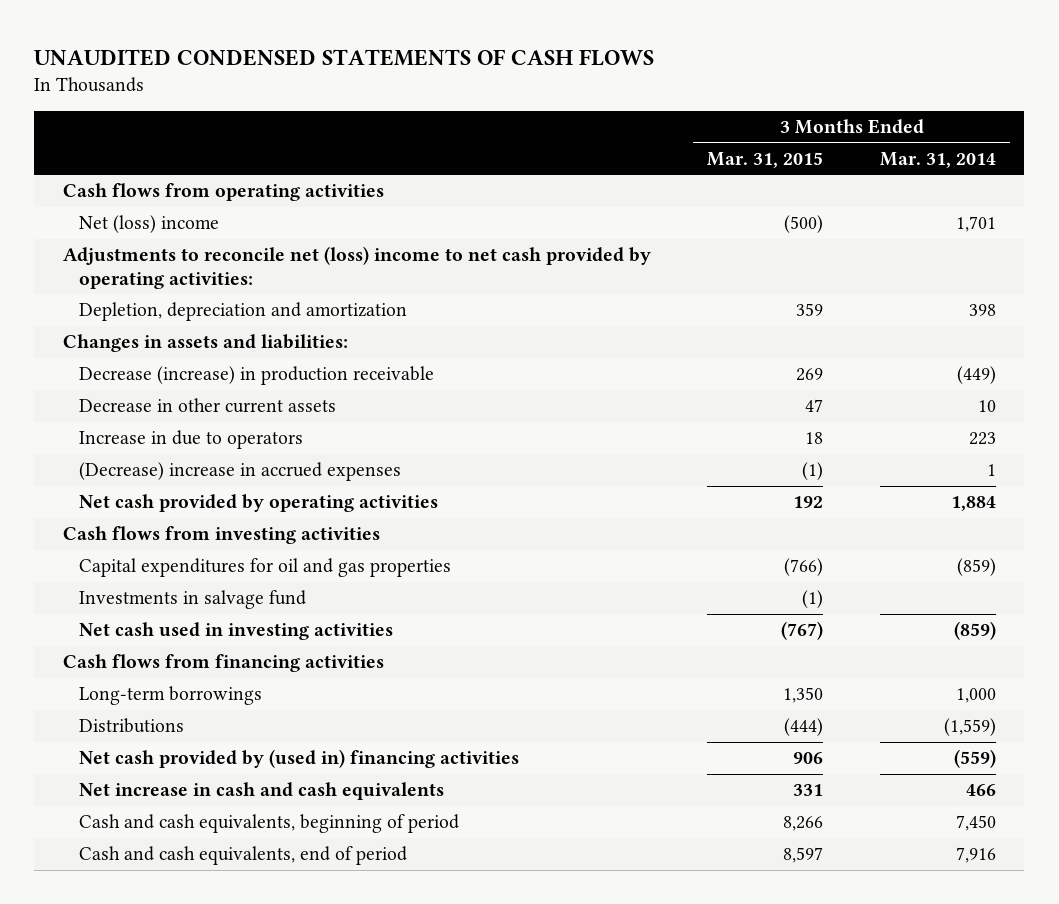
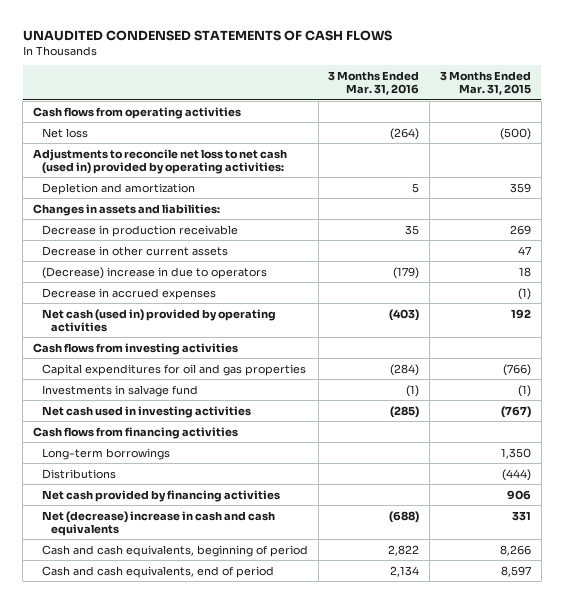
- | 3 Months Ended Mar. 31, 2015 | 3 Months Ended Mar. 31, 2014
+ | 3 Months Ended Mar. 31, 2016 | 3 Months Ended Mar. 31, 2015
- Net (loss) income | (500) | 1,701
- Adjustments to reconcile net (loss) income to net cash provided by operating activities:
- Depletion, depreciation and amortization | 359 | 398
+ Net loss | (264) | (500)
+ Adjustments to reconcile net loss to net cash (used in) provided by operating activities:
+ Depletion and amortization | 5 | 359
- Decrease (increase) in production receivable | 269 | (449)
+ Decrease in production receivable | 35 | 269
- Increase in due to operators | 18 | 223
- (Decrease) increase in accrued expenses | (1) | 1
- Net cash provided by operating activities | 192 | 1,884
+ (Decrease) increase in due to operators | (179) | 18
+ Decrease in accrued expenses | | (1)
+ Net cash (used in) provided by operating activities | (403) | 192
- Net cash provided by (used in) financing activities | 906 | (559)
- Net increase in cash and cash equivalents | 331 | 466
+ Net cash provided by financing activities | | 906
+ Net (decrease) increase in cash and cash equivalents | (688) | 331

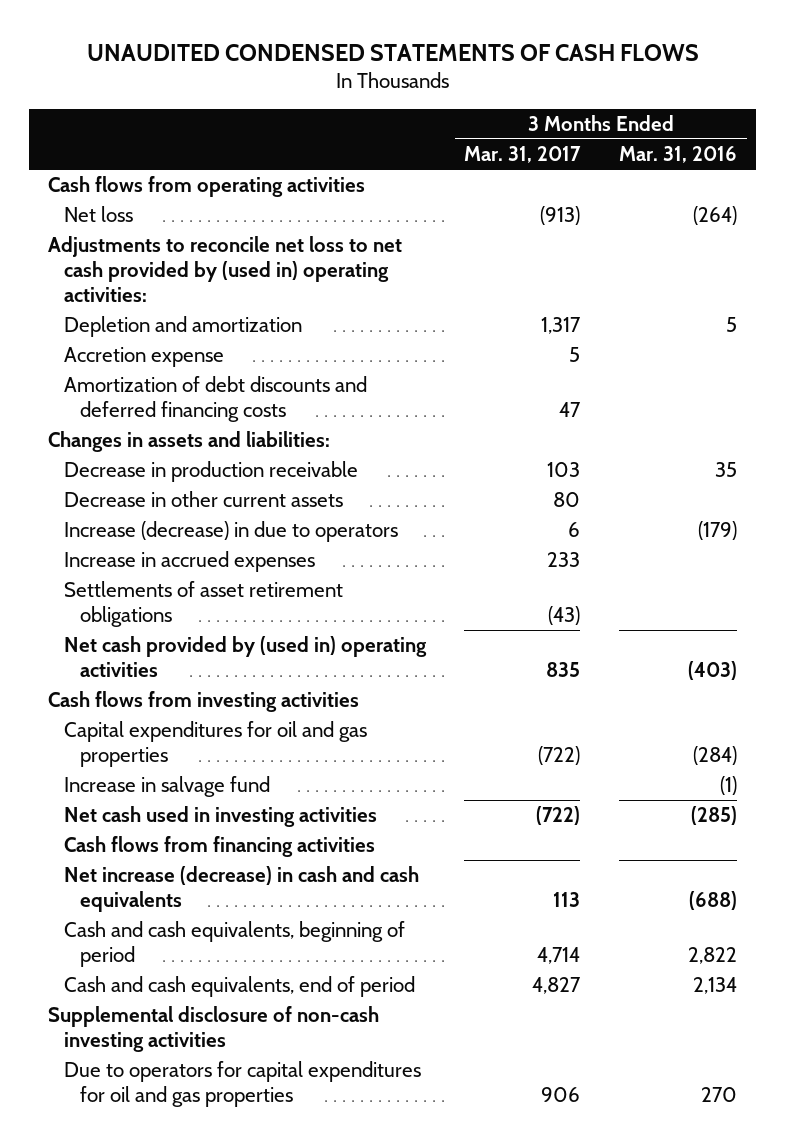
- | 3 Months Ended Mar. 31, 2016 | 3 Months Ended Mar. 31, 2015
+ | 3 Months Ended Mar. 31, 2017 | 3 Months Ended Mar. 31, 2016
- Adjustments to reconcile net loss to net cash (used in) provided by operating activities:
+ Adjustments to reconcile net loss to net cash provided by (used in) operating activities:
+ Accretion expense | 5 |
+ Amortization of debt discounts and deferred financing costs | 47 |
- (Decrease) increase in due to operators | (179) | 18
- Decrease in accrued expenses | | (1)
- Net cash (used in) provided by operating activities | (403) | 192
+ Increase (decrease) in due to operators | 6 | (179)
+ Increase in accrued expenses | 233 |
+ Settlements of asset retirement obligations | (43) |
+ Net cash provided by (used in) operating activities | 835 | (403)
- Investments in salvage fund | (1) | (1)
+ Increase in salvage fund | | (1)
- Long-term borrowings | | 1,350
- Distributions | | (444)
- Net cash provided by financing activities | | 906
- Net (decrease) increase in cash and cash equivalents | (688) | 331
+ Net increase (decrease) in cash and cash equivalents | 113 | (688)
+ Supplemental disclosure of non-cash investing activities
+ Due to operators for capital expenditures for oil and gas properties | 906 | 270

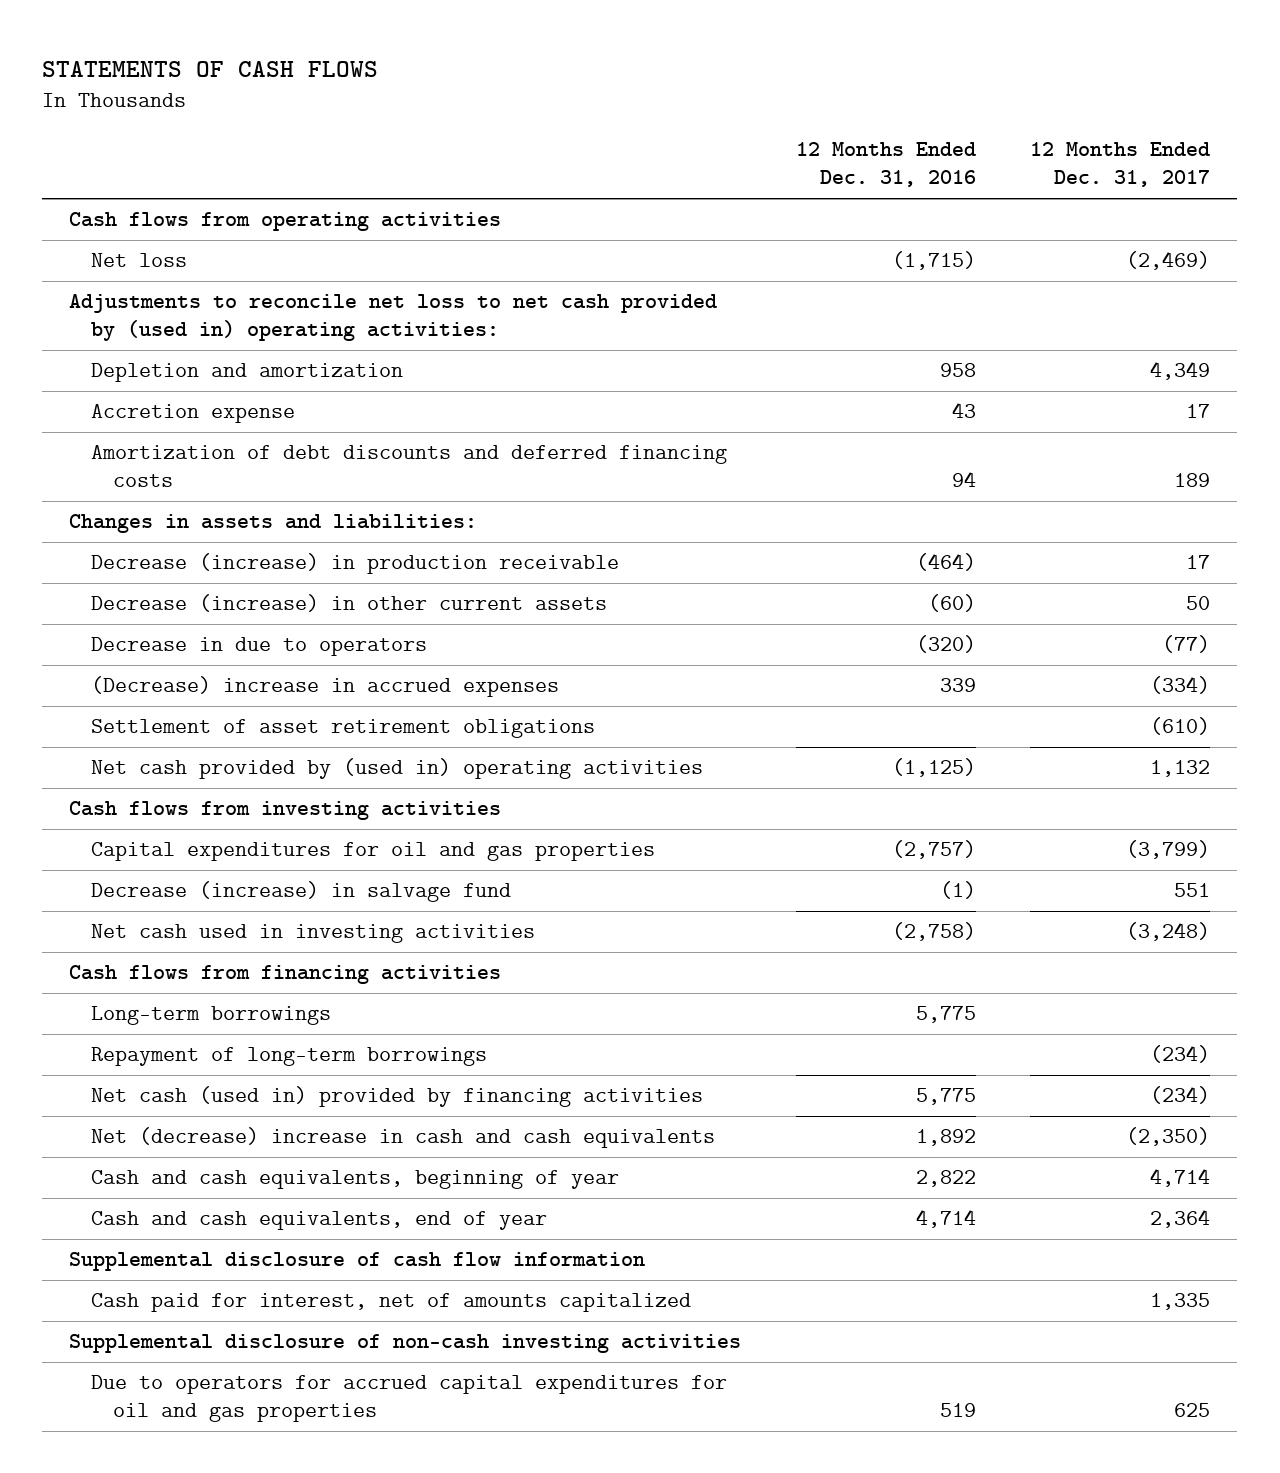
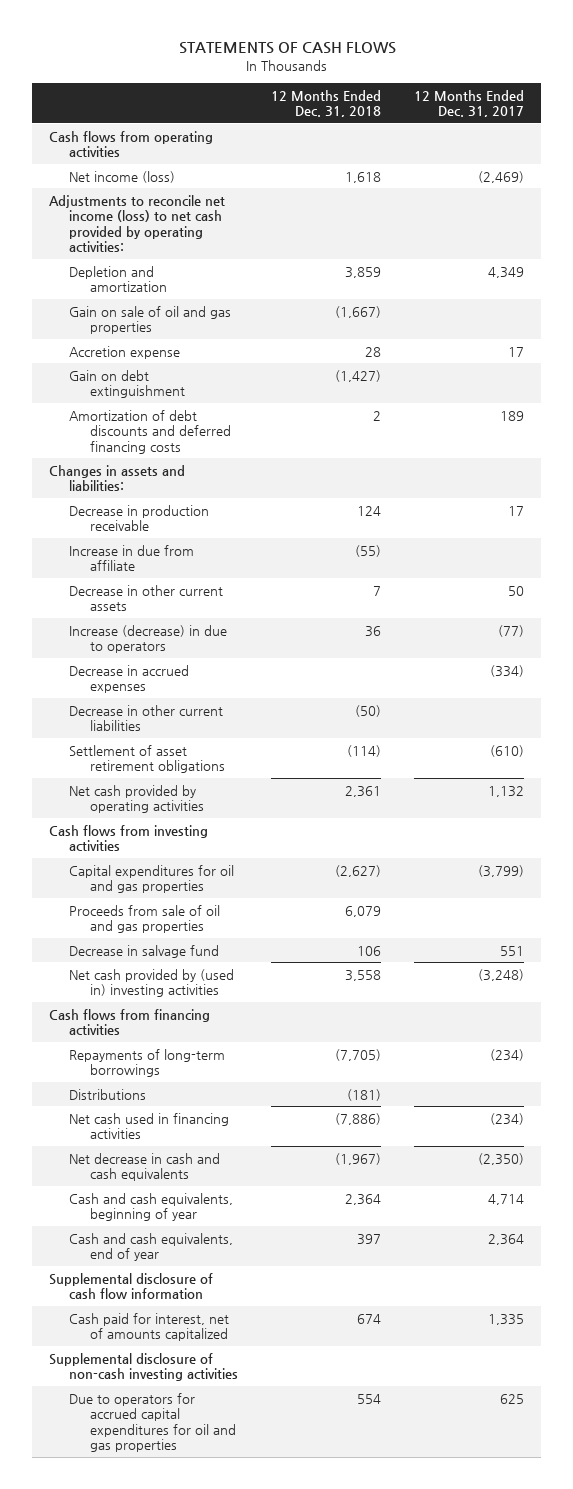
- | 12 Months Ended Dec. 31, 2016 | 12 Months Ended Dec. 31, 2017
+ | 12 Months Ended Dec. 31, 2018 | 12 Months Ended Dec. 31, 2017
- Net loss | (1,715) | (2,469)
- Adjustments to reconcile net loss to net cash provided by (used in) operating activities:
+ Net income (loss) | 1,618 | (2,469)
+ Adjustments to reconcile net income (loss) to net cash provided by operating activities:
+ Gain on sale of oil and gas properties | (1,667) |
+ Gain on debt extinguishment | (1,427) |
- Decrease (increase) in production receivable | (464) | 17
- Decrease (increase) in other current assets | (60) | 50
- Decrease in due to operators | (320) | (77)
- (Decrease) increase in accrued expenses | 339 | (334)
+ Decrease in production receivable | 124 | 17
+ Increase in due from affiliate | (55) |
+ Decrease in other current assets | 7 | 50
+ Increase (decrease) in due to operators | 36 | (77)
+ Decrease in accrued expenses | | (334)
+ Decrease in other current liabilities | (50) |
- Net cash provided by (used in) operating activities | (1,125) | 1,132
+ Net cash provided by operating activities | 2,361 | 1,132
- Decrease (increase) in salvage fund | (1) | 551
- Net cash used in investing activities | (2,758) | (3,248)
+ Proceeds from sale of oil and gas properties | 6,079 |
+ Decrease in salvage fund | 106 | 551
+ Net cash provided by (used in) investing activities | 3,558 | (3,248)
- Long-term borrowings | 5,775 |
- Repayment of long-term borrowings | | (234)
- Net cash (used in) provided by financing activities | 5,775 | (234)
- Net (decrease) increase in cash and cash equivalents | 1,892 | (2,350)
+ Repayments of long-term borrowings | (7,705) | (234)
+ Distributions | (181) |
+ Net cash used in financing activities | (7,886) | (234)
+ Net decrease in cash and cash equivalents | (1,967) | (2,350)

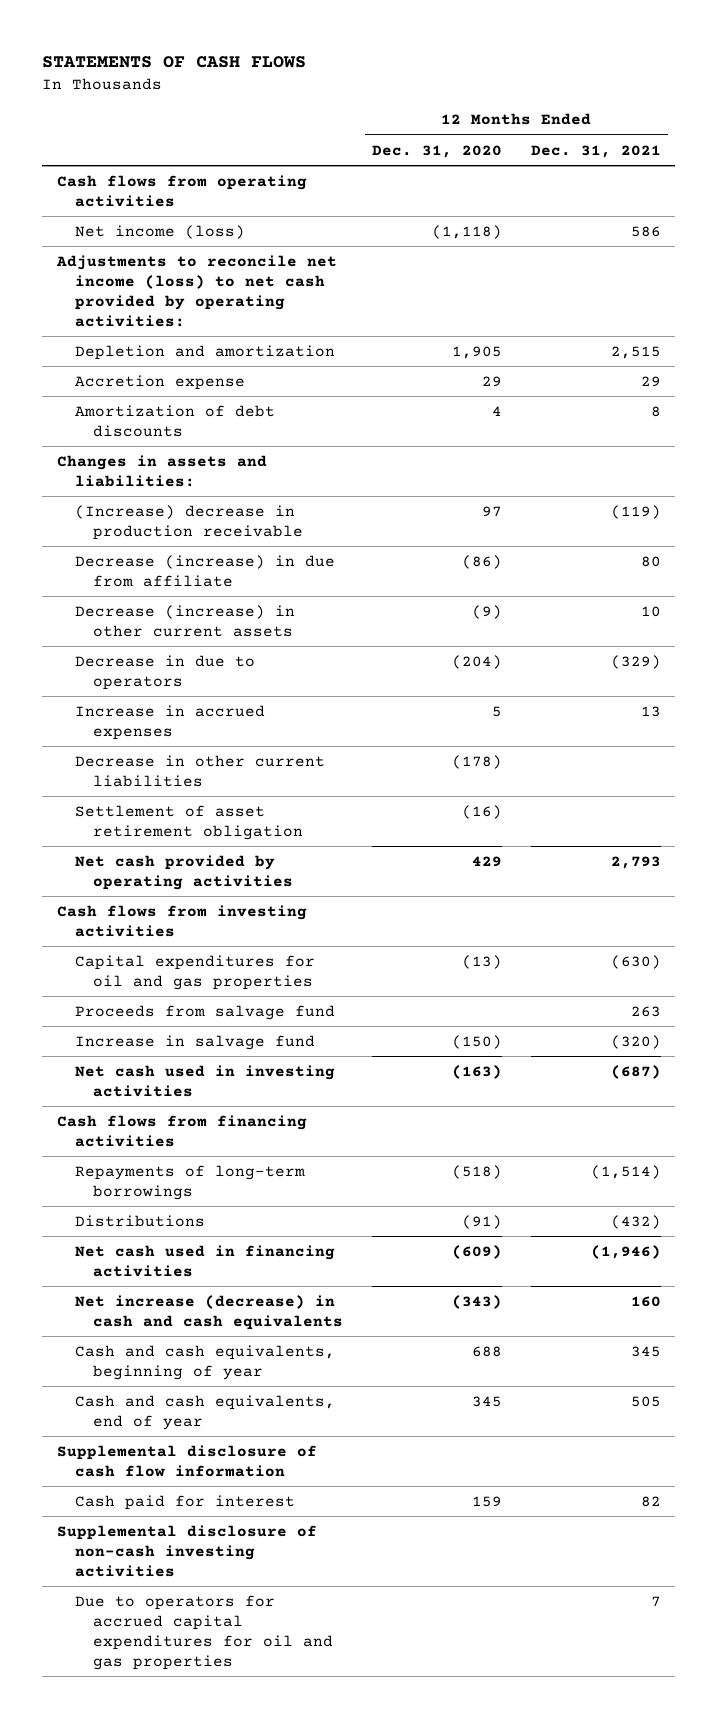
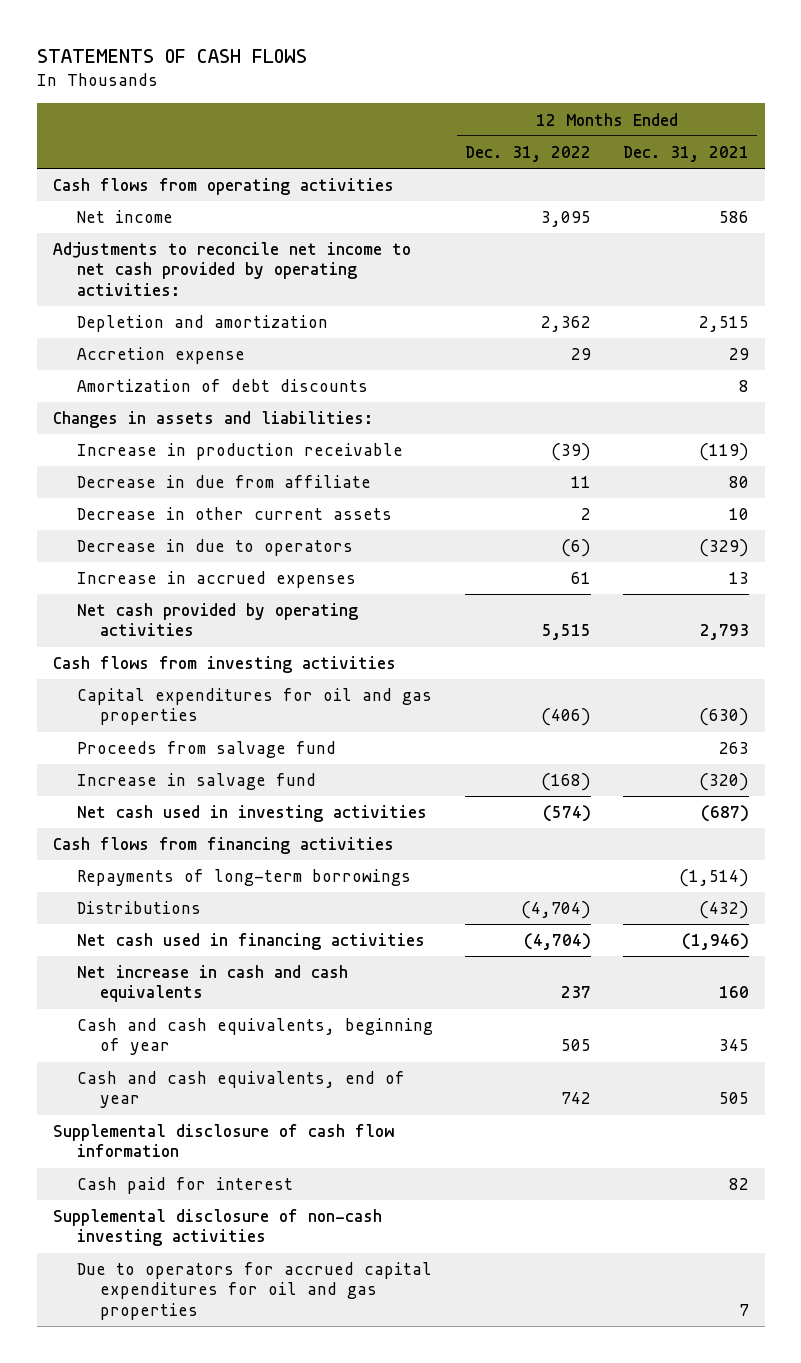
- | 12 Months Ended Dec. 31, 2020 | 12 Months Ended Dec. 31, 2021
+ | 12 Months Ended Dec. 31, 2022 | 12 Months Ended Dec. 31, 2021
- Net income (loss) | (1,118) | 586
- Adjustments to reconcile net income (loss) to net cash provided by operating activities:
+ Net income | 3,095 | 586
+ Adjustments to reconcile net income to net cash provided by operating activities:
- (Increase) decrease in production receivable | 97 | (119)
- Decrease (increase) in due from affiliate | (86) | 80
- Decrease (increase) in other current assets | (9) | 10
+ Increase in production receivable | (39) | (119)
+ Decrease in due from affiliate | 11 | 80
+ Decrease in other current assets | 2 | 10
- Decrease in other current liabilities | (178) |
- Settlement of asset retirement obligation | (16) |
- Net increase (decrease) in cash and cash equivalents | (343) | 160
+ Net increase in cash and cash equivalents | 237 | 160

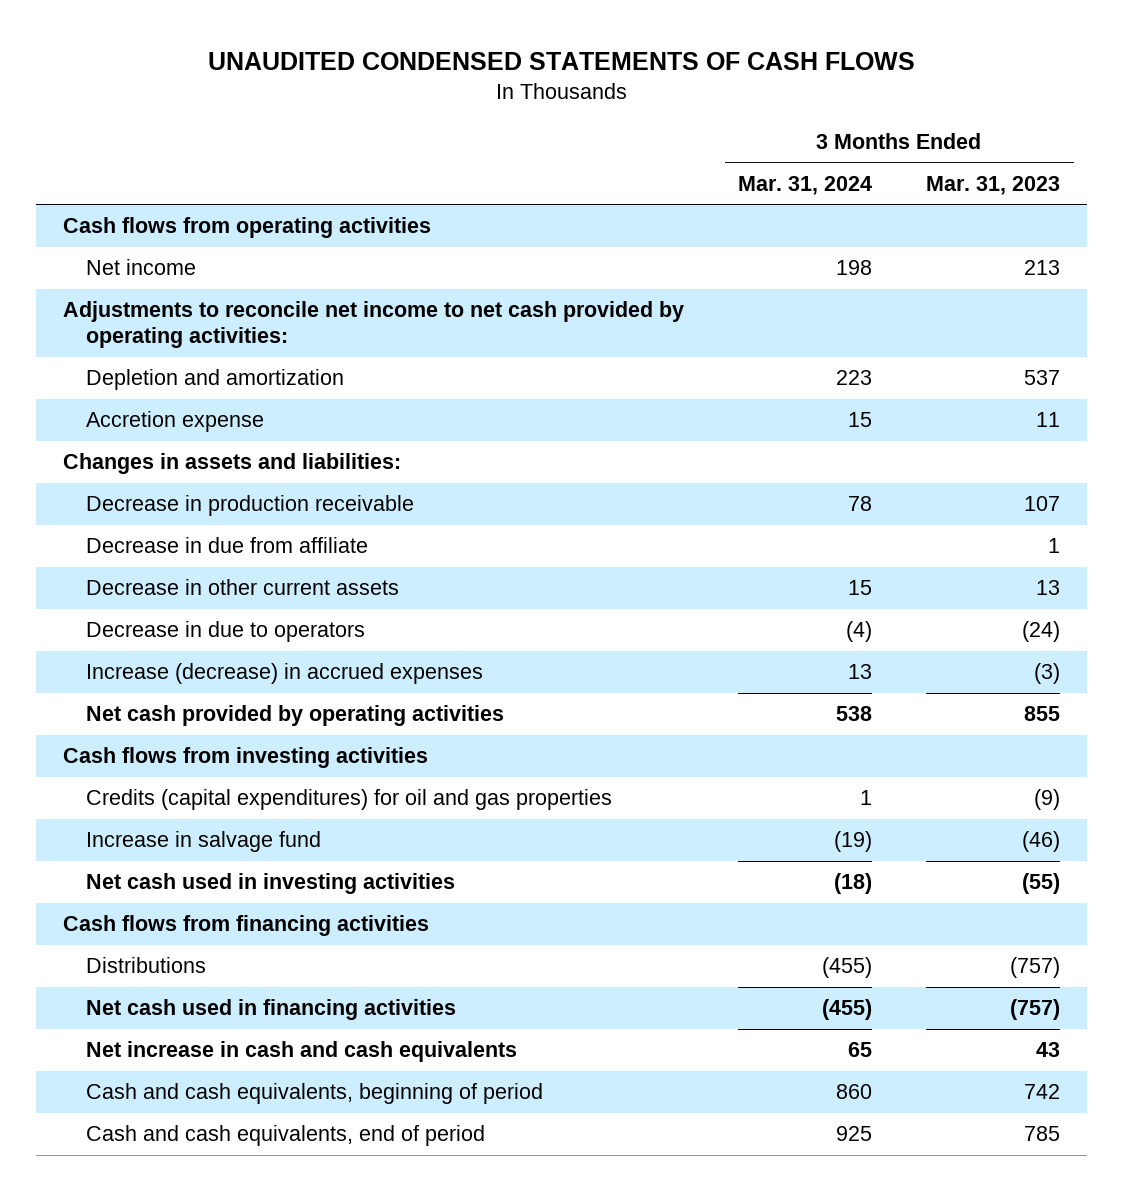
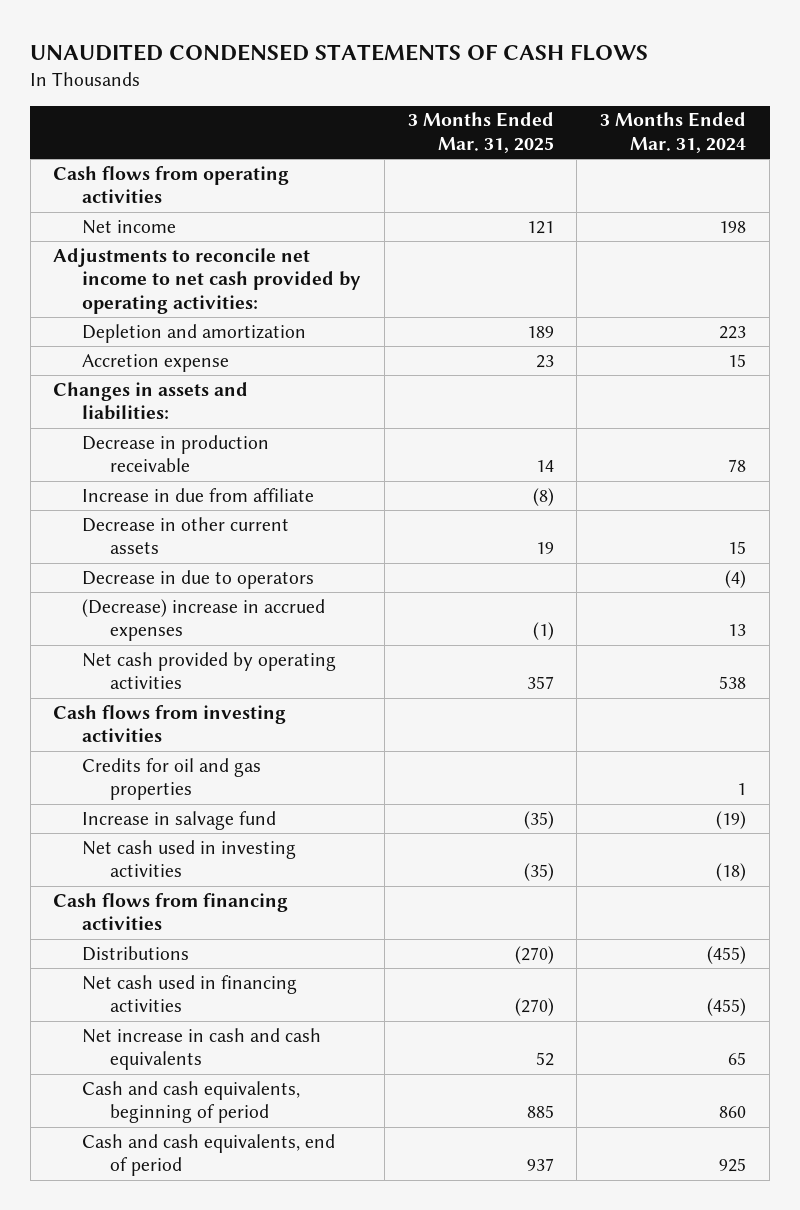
- | 3 Months Ended Mar. 31, 2024 | 3 Months Ended Mar. 31, 2023
+ | 3 Months Ended Mar. 31, 2025 | 3 Months Ended Mar. 31, 2024
- Decrease in due from affiliate | | 1
+ Increase in due from affiliate | (8) |
- Increase (decrease) in accrued expenses | 13 | (3)
+ (Decrease) increase in accrued expenses | (1) | 13
- Credits (capital expenditures) for oil and gas properties | 1 | (9)
+ Credits for oil and gas properties | | 1

